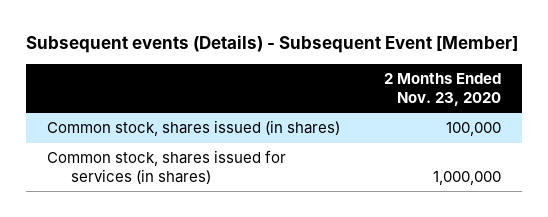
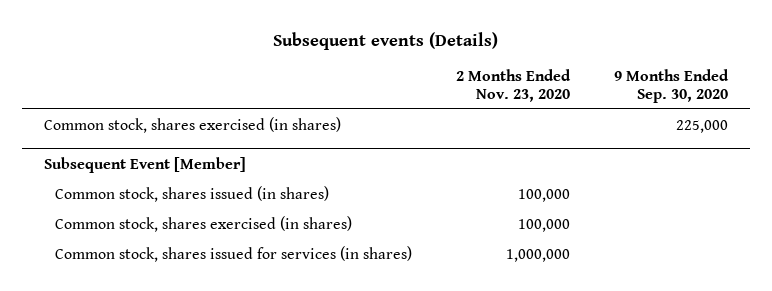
- Subsequent events (Details) - Subsequent Event [Member]
+ Subsequent events (Details)
- | 2 Months Ended Nov. 23, 2020
+ | 2 Months Ended Nov. 23, 2020 | 9 Months Ended Sep. 30, 2020
+ Common stock, shares exercised (in shares) | | 225,000
+ Subsequent Event [Member]
+ Common stock, shares exercised (in shares) | 100,000 |

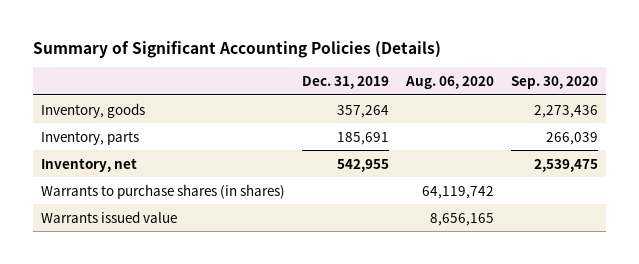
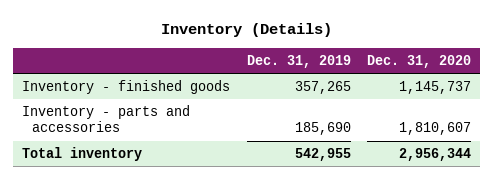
- Summary of Significant Accounting Policies (Details)
+ Inventory (Details)
- | Dec. 31, 2019 | Aug. 06, 2020 | Sep. 30, 2020
+ | Dec. 31, 2019 | Dec. 31, 2020
- Inventory, goods | 357,264 | | 2,273,436
- Inventory, parts | 185,691 | | 266,039
- Inventory, net | 542,955 | | 2,539,475
- Warrants to purchase shares (in shares) | | 64,119,742 |
- Warrants issued value | | 8,656,165 |
+ Inventory - finished goods | 357,265 | 1,145,737
+ Inventory - parts and accessories | 185,690 | 1,810,607
+ Total inventory | 542,955 | 2,956,344

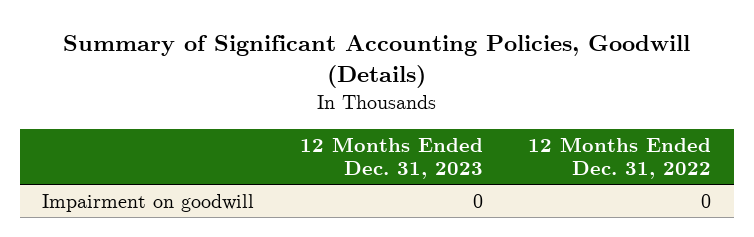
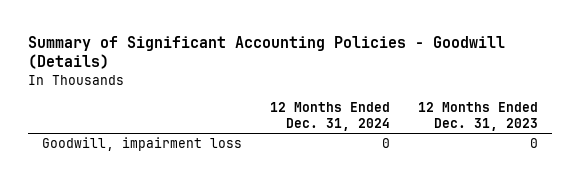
- Summary of Significant Accounting Policies, Goodwill (Details)
+ Summary of Significant Accounting Policies - Goodwill (Details)
- | 12 Months Ended Dec. 31, 2023 | 12 Months Ended Dec. 31, 2022
+ | 12 Months Ended Dec. 31, 2024 | 12 Months Ended Dec. 31, 2023
- Impairment on goodwill | 0 | 0
+ Goodwill, impairment loss | 0 | 0

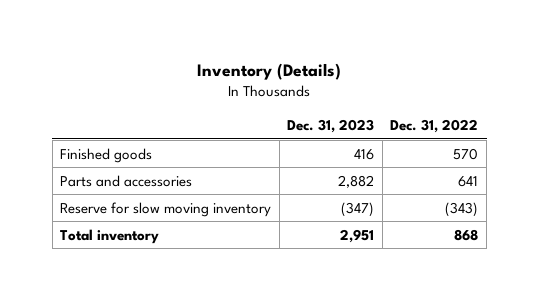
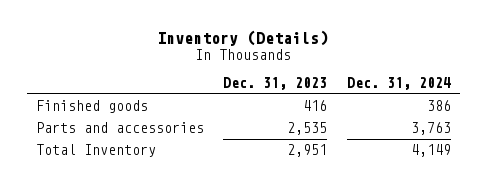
- | Dec. 31, 2023 | Dec. 31, 2022
+ | Dec. 31, 2023 | Dec. 31, 2024
- Parts and accessories | 2,882 | 641
- Reserve for slow moving inventory | (347) | (343)
- Total inventory | 2,951 | 868
+ Parts and accessories | 2,535 | 3,763
+ Total Inventory | 2,951 | 4,149

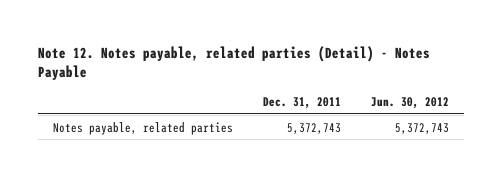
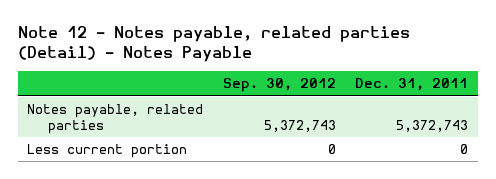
- Note 12. Notes payable, related parties (Detail) - Notes Payable
+ Note 12 - Notes payable, related parties (Detail) - Notes Payable
- | Dec. 31, 2011 | Jun. 30, 2012
+ | Sep. 30, 2012 | Dec. 31, 2011
+ Less current portion | 0 | 0

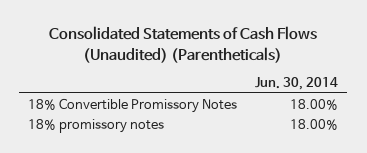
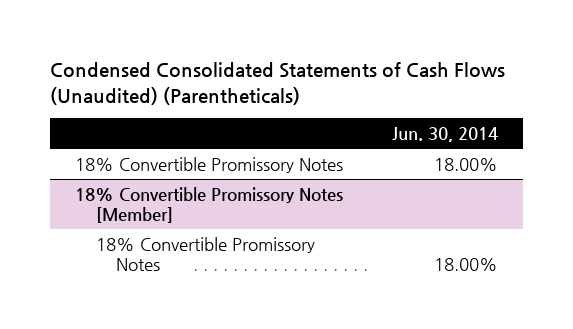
- Consolidated Statements of Cash Flows (Unaudited) (Parentheticals)
+ Condensed Consolidated Statements of Cash Flows (Unaudited) (Parentheticals)
- 18% promissory notes | 18.00%
+ 18% Convertible Promissory Notes [Member]
+ 18% Convertible Promissory Notes | 18.00%

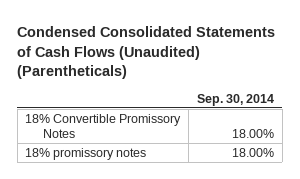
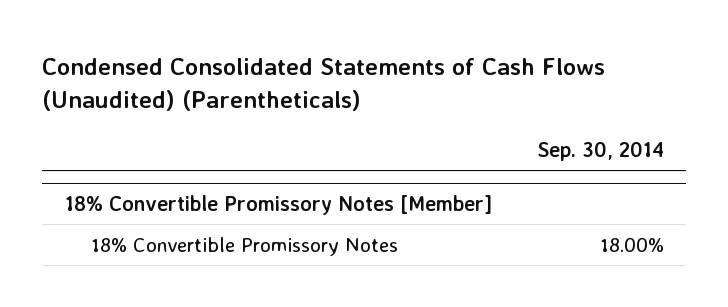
+ 18% Convertible Promissory Notes [Member]
- 18% promissory notes | 18.00%

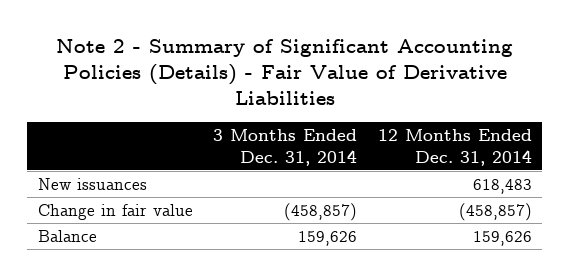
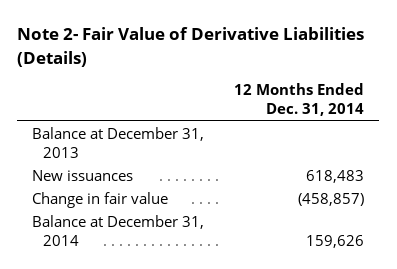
- Note 2 - Summary of Significant Accounting Policies (Details) - Fair Value of Derivative Liabilities
+ Note 2- Fair Value of Derivative Liabilities (Details)
- | 3 Months Ended Dec. 31, 2014 | 12 Months Ended Dec. 31, 2014
+ | 12 Months Ended Dec. 31, 2014
+ Balance at December 31, 2013
- Balance | 159,626 | 159,626
+ Balance at December 31, 2014 | 159,626

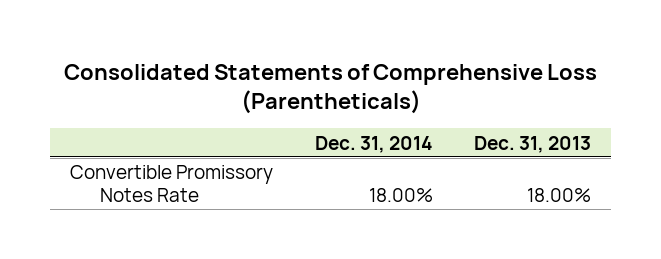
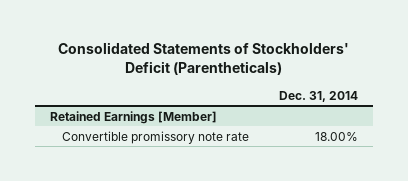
- Consolidated Statements of Comprehensive Loss (Parentheticals)
+ Consolidated Statements of Stockholders' Deficit (Parentheticals)
- | Dec. 31, 2014 | Dec. 31, 2013
+ | Dec. 31, 2014
- Convertible Promissory Notes Rate | 18.00% | 18.00%
+ Retained Earnings [Member]
+ Convertible promissory note rate | 18.00%

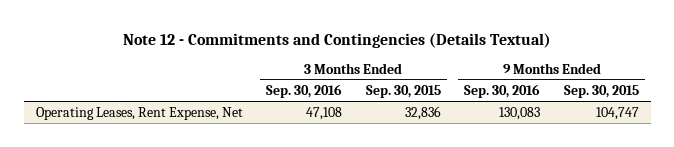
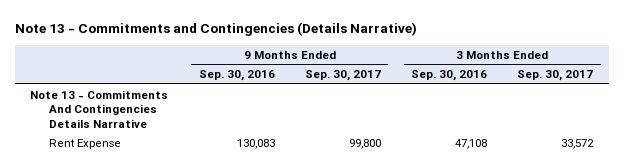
- Note 12 - Commitments and Contingencies (Details Textual)
+ Note 13 - Commitments and Contingencies (Details Narrative)
- | 3 Months Ended Sep. 30, 2016 | 3 Months Ended Sep. 30, 2015 | 9 Months Ended Sep. 30, 2016 | 9 Months Ended Sep. 30, 2015
+ | 9 Months Ended Sep. 30, 2016 | 9 Months Ended Sep. 30, 2017 | 3 Months Ended Sep. 30, 2016 | 3 Months Ended Sep. 30, 2017
- Operating Leases, Rent Expense, Net | 47,108 | 32,836 | 130,083 | 104,747
+ Note 13 - Commitments And Contingencies Details Narrative
+ Rent Expense | 130,083 | 99,800 | 47,108 | 33,572

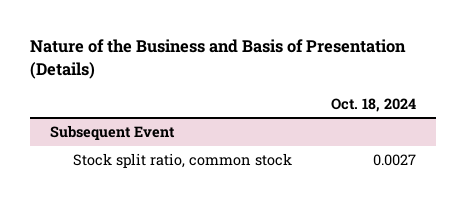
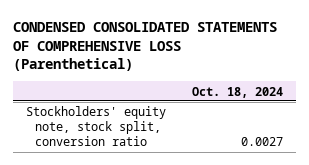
- Nature of the Business and Basis of Presentation (Details)
+ CONDENSED CONSOLIDATED STATEMENTS OF COMPREHENSIVE LOSS (Parenthetical)
- Subsequent Event
- Stock split ratio, common stock | 0.0027
+ Stockholders' equity note, stock split, conversion ratio | 0.0027

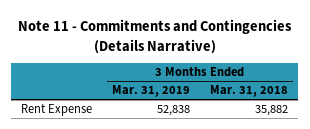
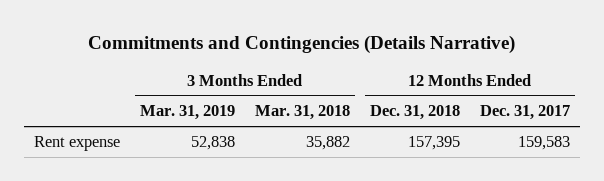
- Note 11 - Commitments and Contingencies (Details Narrative)
+ Commitments and Contingencies (Details Narrative)
- | 3 Months Ended Mar. 31, 2019 | 3 Months Ended Mar. 31, 2018
+ | 3 Months Ended Mar. 31, 2019 | 3 Months Ended Mar. 31, 2018 | 12 Months Ended Dec. 31, 2018 | 12 Months Ended Dec. 31, 2017
- Rent Expense | 52,838 | 35,882
+ Rent expense | 52,838 | 35,882 | 157,395 | 159,583

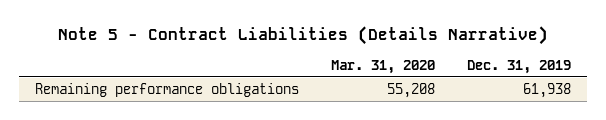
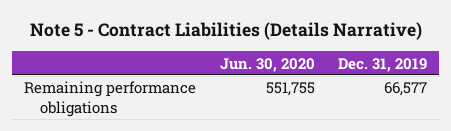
- | Mar. 31, 2020 | Dec. 31, 2019
+ | Jun. 30, 2020 | Dec. 31, 2019
- Remaining performance obligations | 55,208 | 61,938
+ Remaining performance obligations | 551,755 | 66,577

